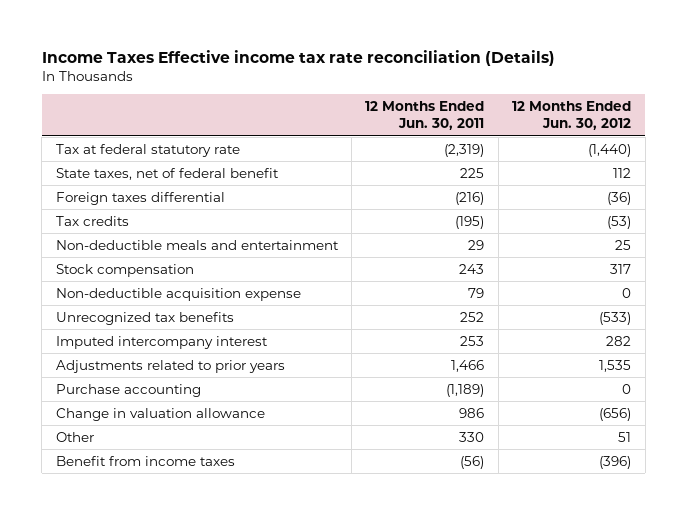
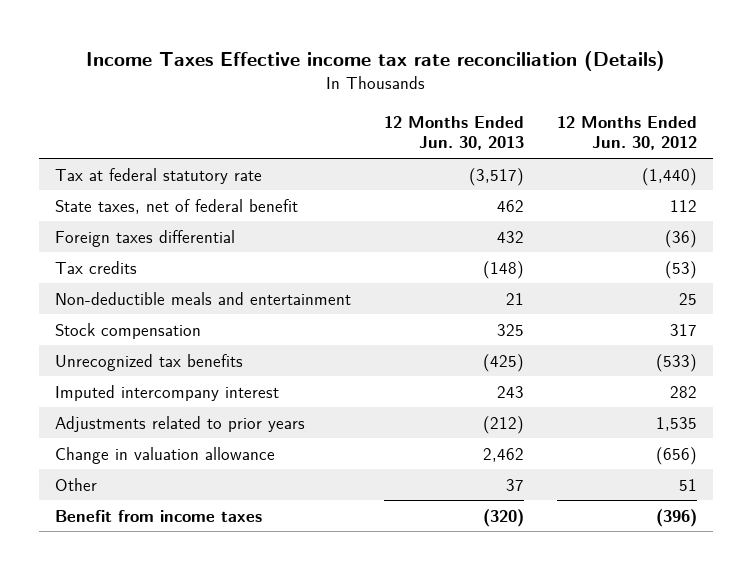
- | 12 Months Ended Jun. 30, 2011 | 12 Months Ended Jun. 30, 2012
+ | 12 Months Ended Jun. 30, 2013 | 12 Months Ended Jun. 30, 2012
- Non-deductible acquisition expense | 79 | 0
- Purchase accounting | (1,189) | 0

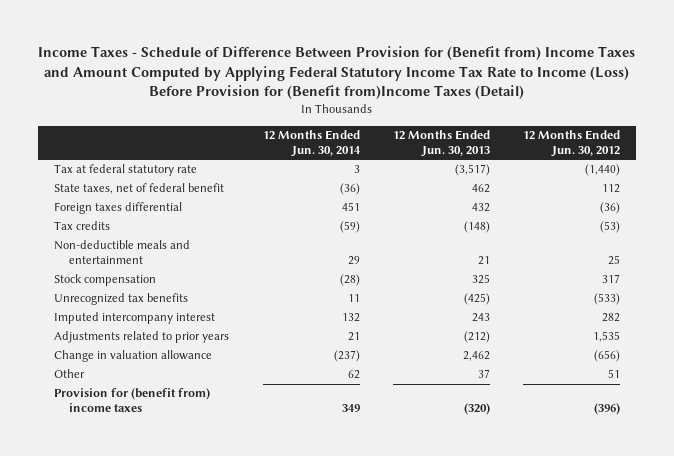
- Income Taxes Effective income tax rate reconciliation (Details)
+ Income Taxes - Schedule of Difference Between Provision for (Benefit from) Income Taxes and Amount Computed by Applying Federal Statutory Income Tax Rate to Income (Loss) Before Provision for (Benefit from)Income Taxes (Detail)
- | 12 Months Ended Jun. 30, 2013 | 12 Months Ended Jun. 30, 2012
+ | 12 Months Ended Jun. 30, 2014 | 12 Months Ended Jun. 30, 2013 | 12 Months Ended Jun. 30, 2012
- Benefit from income taxes | (320) | (396)
+ Provision for (benefit from) income taxes | 349 | (320) | (396)

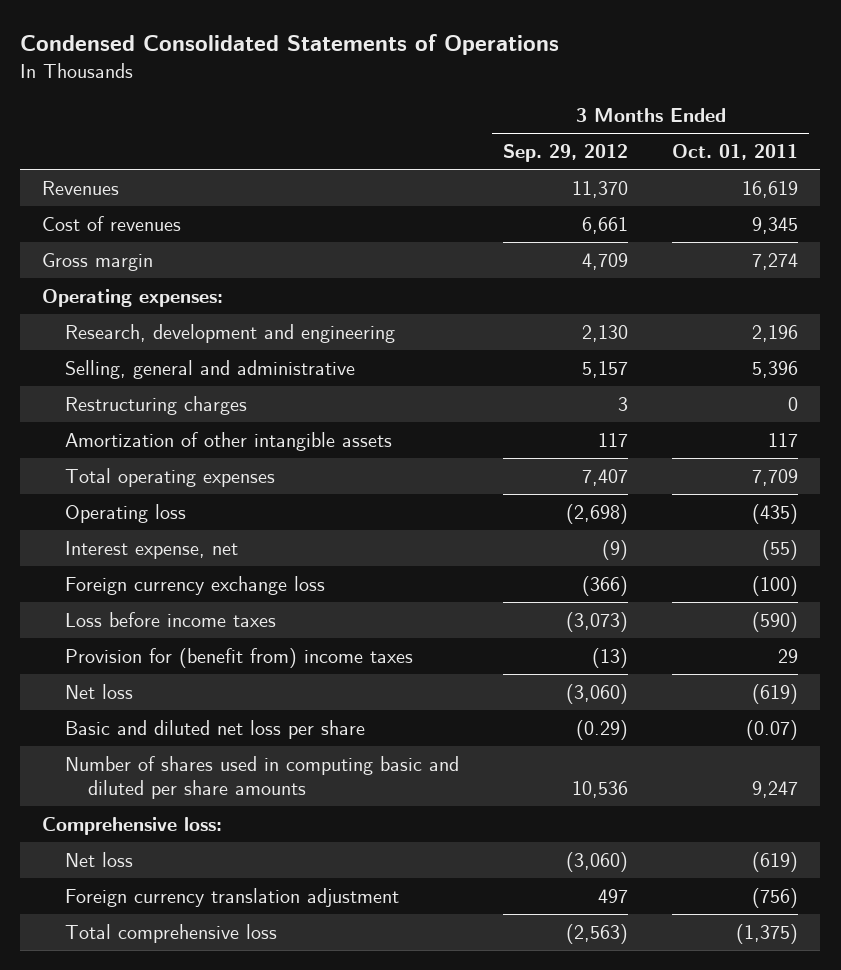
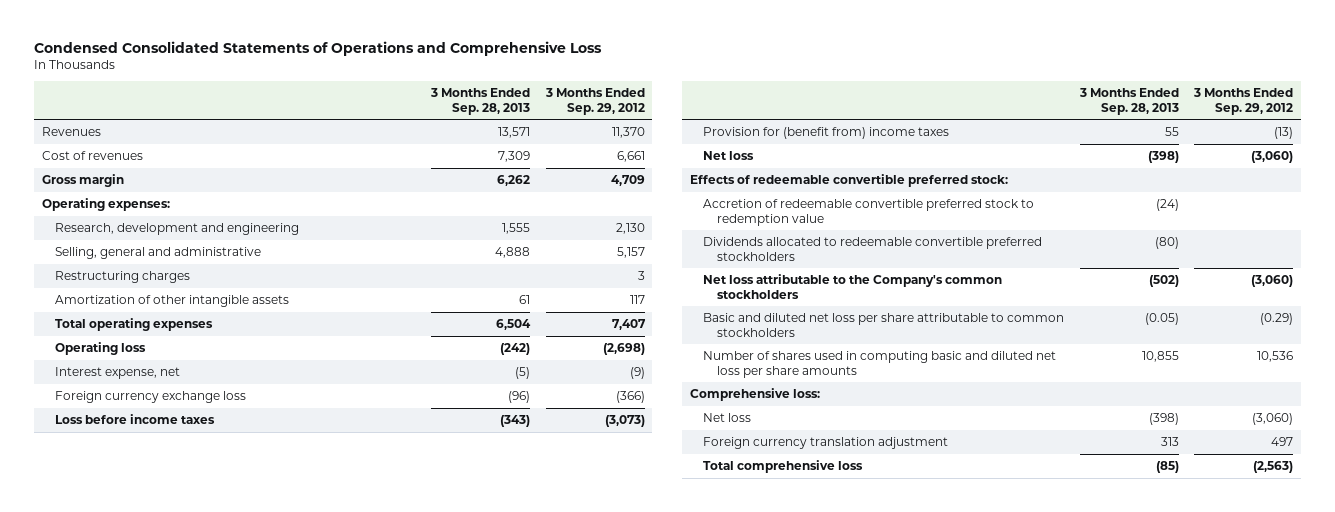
- Condensed Consolidated Statements of Operations
+ Condensed Consolidated Statements of Operations and Comprehensive Loss
- | 3 Months Ended Sep. 29, 2012 | 3 Months Ended Oct. 01, 2011
+ | 3 Months Ended Sep. 28, 2013 | 3 Months Ended Sep. 29, 2012
- Basic and diluted net loss per share | (0.29) | (0.07)
- Number of shares used in computing basic and diluted per share amounts | 10,536 | 9,247
+ Effects of redeemable convertible preferred stock:
+ Accretion of redeemable convertible preferred stock to redemption value | (24) |
+ Dividends allocated to redeemable convertible preferred stockholders | (80) |
+ Net loss attributable to the Company's common stockholders | (502) | (3,060)
+ Basic and diluted net loss per share attributable to common stockholders | (0.05) | (0.29)
+ Number of shares used in computing basic and diluted net loss per share amounts | 10,855 | 10,536

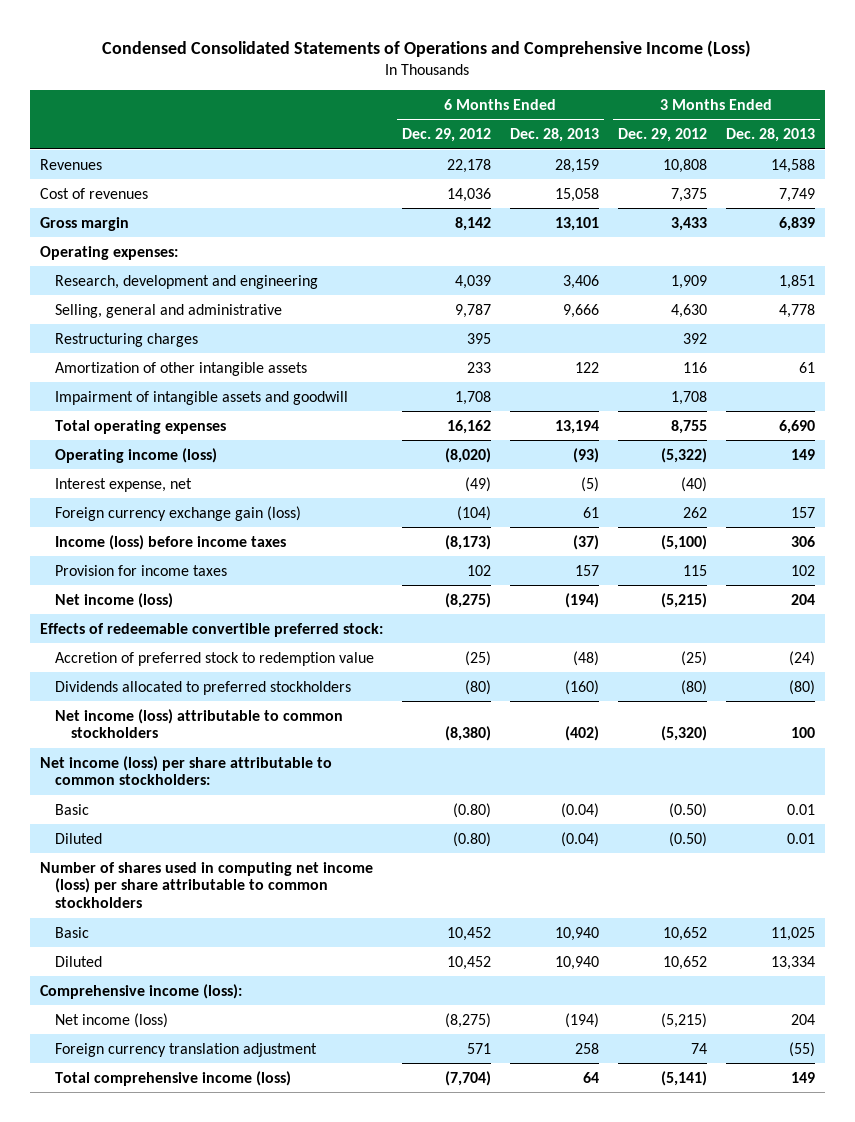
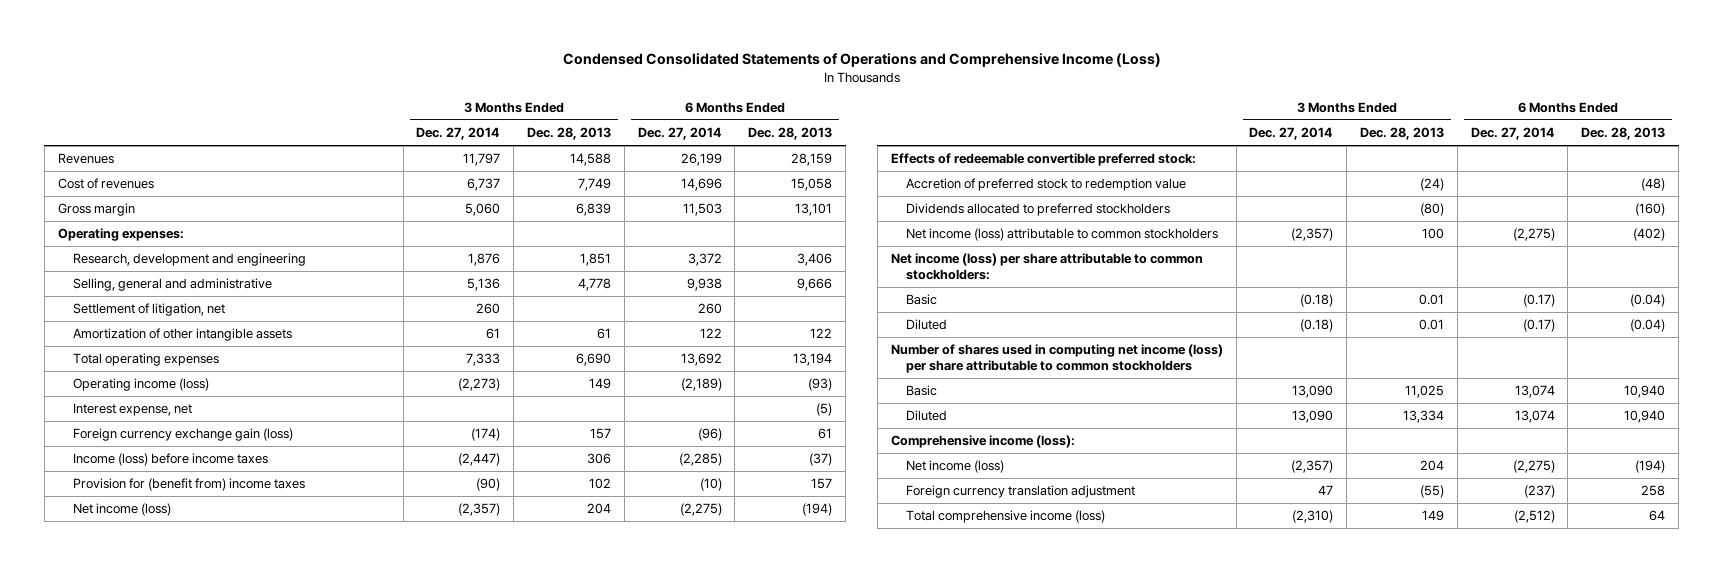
- | 6 Months Ended Dec. 29, 2012 | 6 Months Ended Dec. 28, 2013 | 3 Months Ended Dec. 29, 2012 | 3 Months Ended Dec. 28, 2013
+ | 3 Months Ended Dec. 27, 2014 | 3 Months Ended Dec. 28, 2013 | 6 Months Ended Dec. 27, 2014 | 6 Months Ended Dec. 28, 2013
- Restructuring charges | 395 | | 392 |
+ Settlement of litigation, net | 260 | | 260 |
- Impairment of intangible assets and goodwill | 1,708 | | 1,708 |
- Provision for income taxes | 102 | 157 | 115 | 102
+ Provision for (benefit from) income taxes | (90) | 102 | (10) | 157

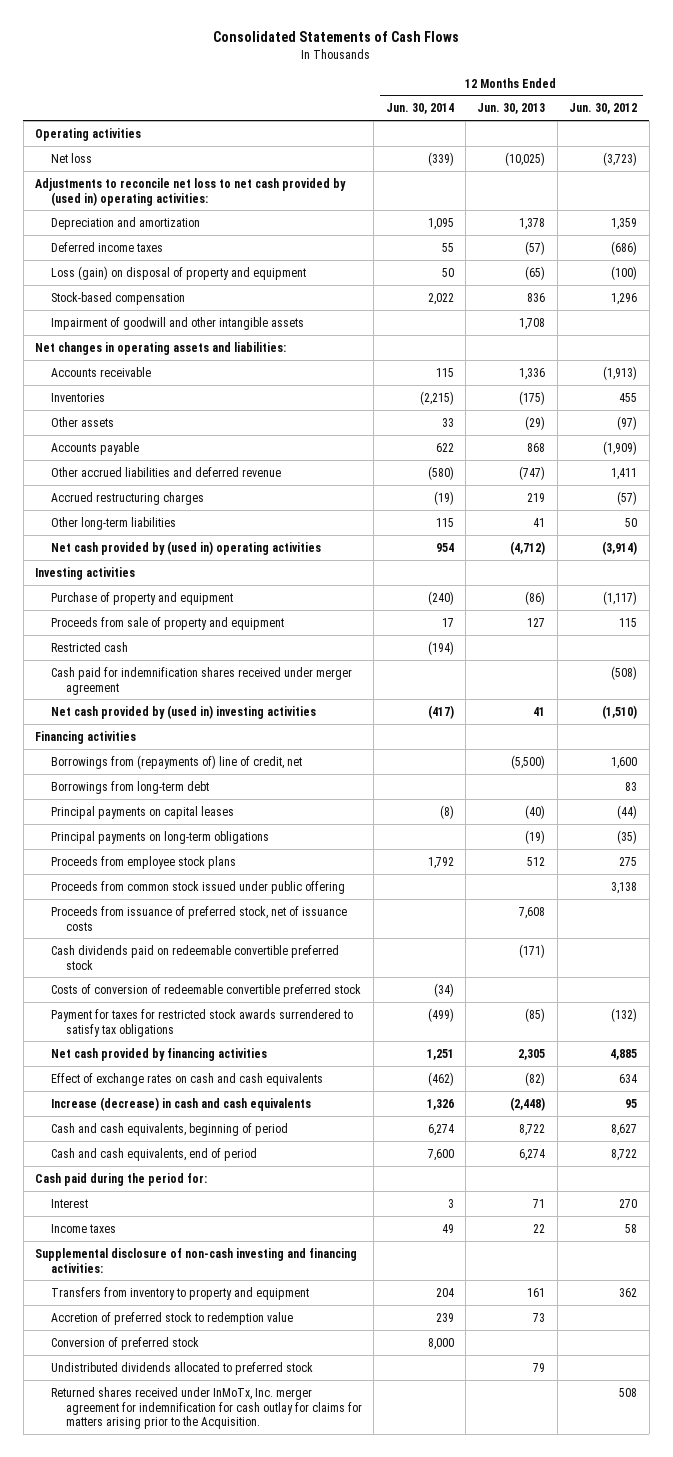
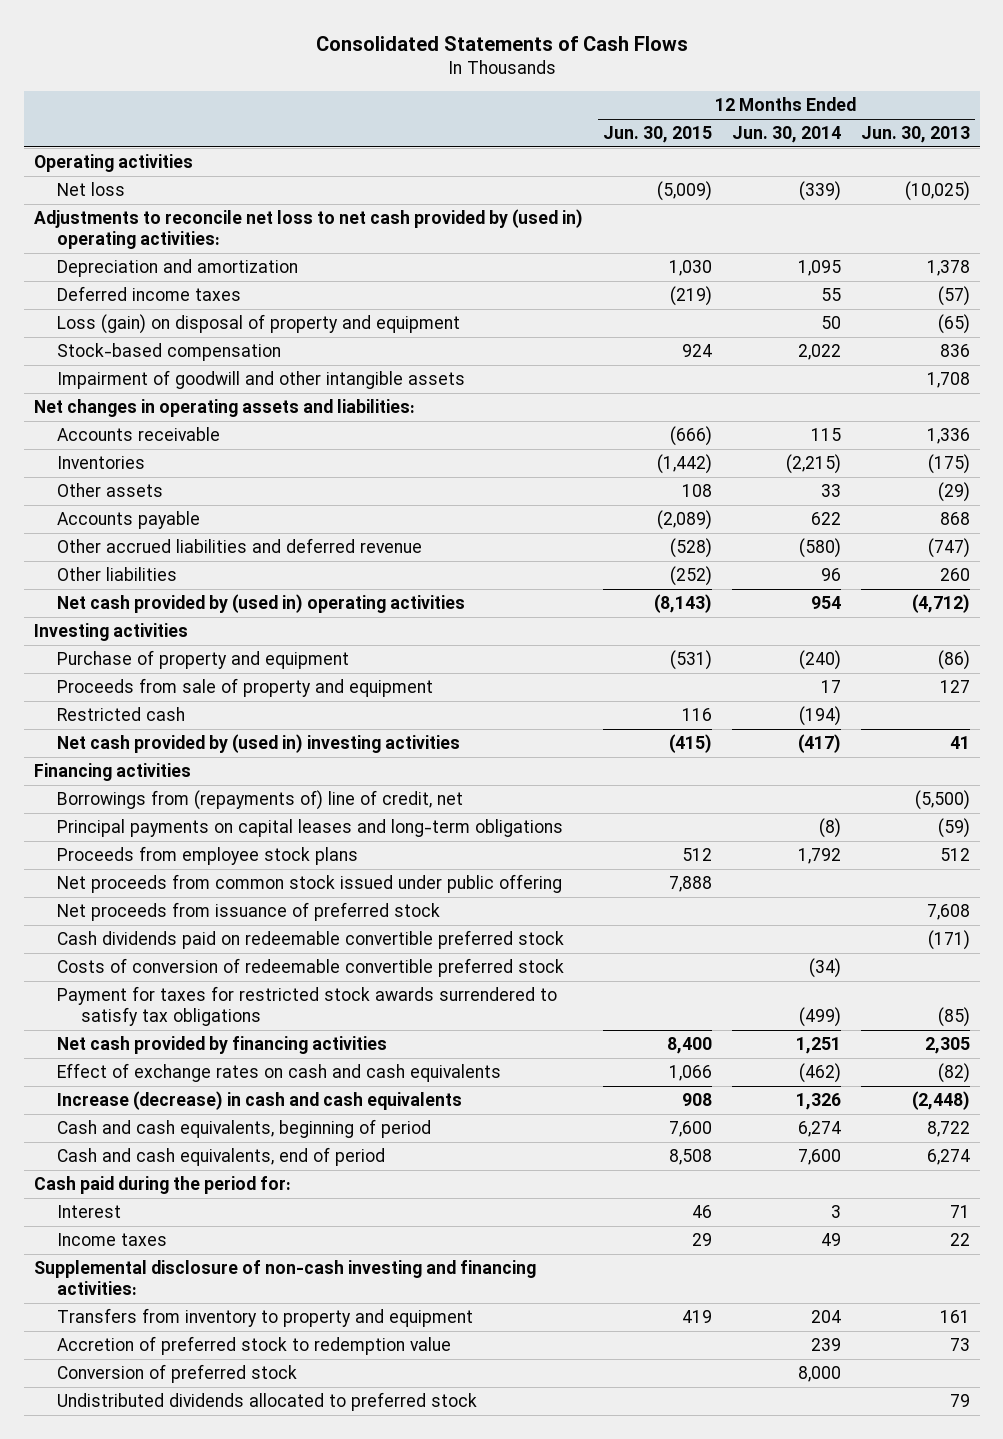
- | 12 Months Ended Jun. 30, 2014 | 12 Months Ended Jun. 30, 2013 | 12 Months Ended Jun. 30, 2012
+ | 12 Months Ended Jun. 30, 2015 | 12 Months Ended Jun. 30, 2014 | 12 Months Ended Jun. 30, 2013
- Accrued restructuring charges | (19) | 219 | (57)
- Other long-term liabilities | 115 | 41 | 50
+ Other liabilities | (252) | 96 | 260
- Cash paid for indemnification shares received under merger agreement | | | (508)
- Borrowings from long-term debt | | | 83
- Principal payments on capital leases | (8) | (40) | (44)
- Principal payments on long-term obligations | | (19) | (35)
+ Principal payments on capital leases and long-term obligations | | (8) | (59)
- Proceeds from common stock issued under public offering | | | 3,138
- Proceeds from issuance of preferred stock, net of issuance costs | | 7,608 |
+ Net proceeds from common stock issued under public offering | 7,888 | |
+ Net proceeds from issuance of preferred stock | | | 7,608
- Returned shares received under InMoTx, Inc. merger agreement for indemnification for cash outlay for claims for matters arising prior to the Acquisition. | | | 508

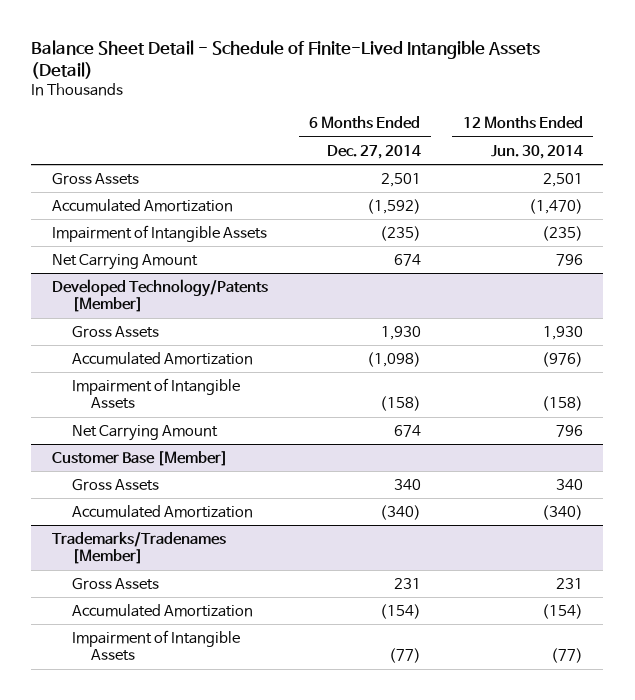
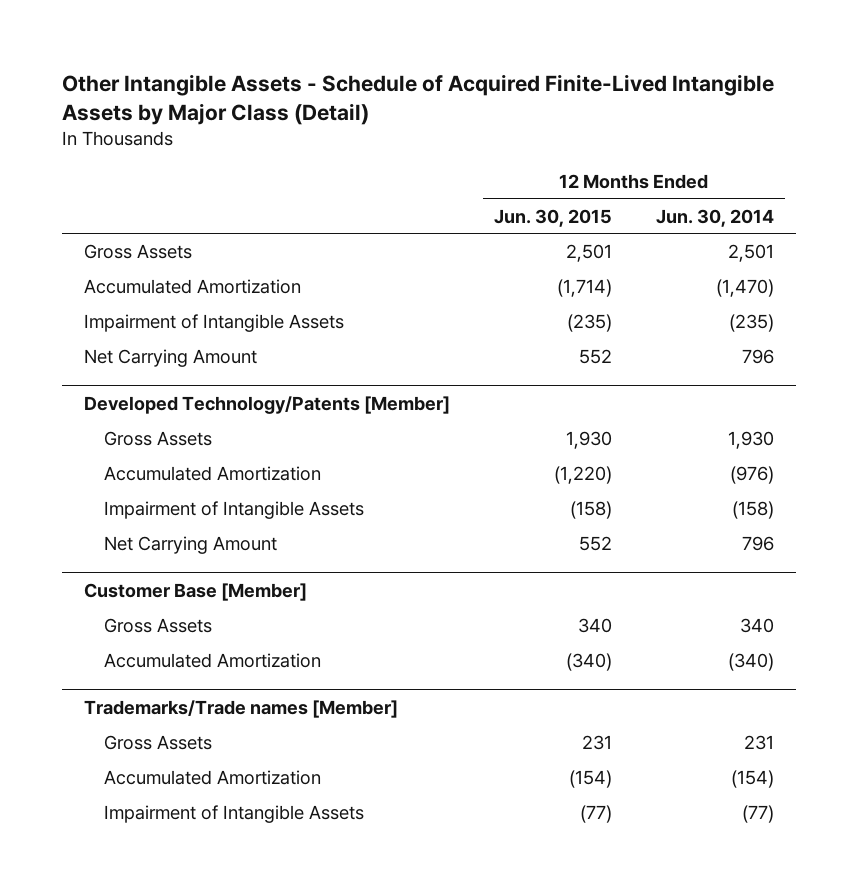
- Balance Sheet Detail - Schedule of Finite-Lived Intangible Assets (Detail)
+ Other Intangible Assets - Schedule of Acquired Finite-Lived Intangible Assets by Major Class (Detail)
- | 6 Months Ended Dec. 27, 2014 | 12 Months Ended Jun. 30, 2014
+ | 12 Months Ended Jun. 30, 2015 | 12 Months Ended Jun. 30, 2014
- Trademarks/Tradenames [Member]
+ Trademarks/Trade names [Member]

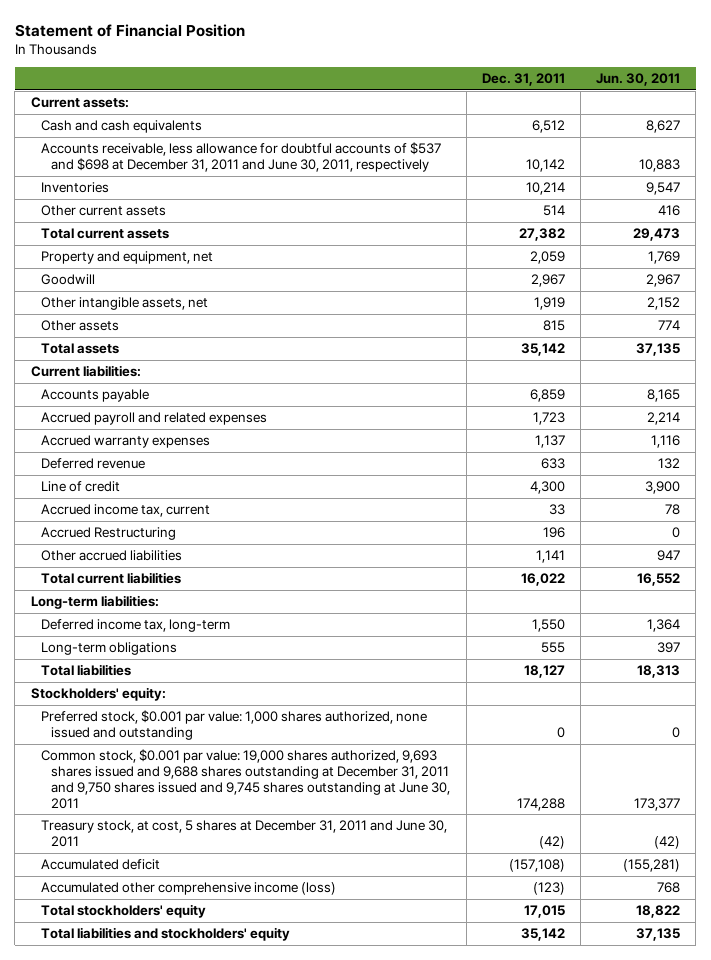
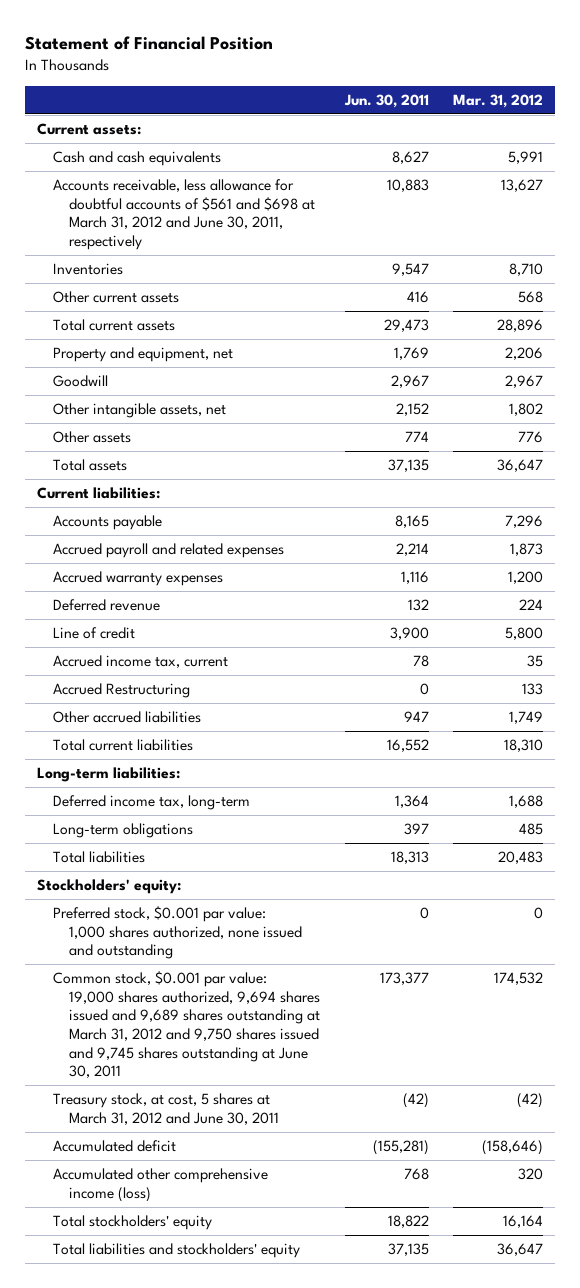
- | Dec. 31, 2011 | Jun. 30, 2011
+ | Jun. 30, 2011 | Mar. 31, 2012
- Accounts receivable, less allowance for doubtful accounts of $537 and $698 at December 31, 2011 and June 30, 2011, respectively | 10,142 | 10,883
+ Accounts receivable, less allowance for doubtful accounts of $561 and $698 at March 31, 2012 and June 30, 2011, respectively | 10,883 | 13,627
- Common stock, $0.001 par value: 19,000 shares authorized, 9,693 shares issued and 9,688 shares outstanding at December 31, 2011 and 9,750 shares issued and 9,745 shares outstanding at June 30, 2011 | 174,288 | 173,377
- Treasury stock, at cost, 5 shares at December 31, 2011 and June 30, 2011 | (42) | (42)
+ Common stock, $0.001 par value: 19,000 shares authorized, 9,694 shares issued and 9,689 shares outstanding at March 31, 2012 and 9,750 shares issued and 9,745 shares outstanding at June 30, 2011 | 173,377 | 174,532
+ Treasury stock, at cost, 5 shares at March 31, 2012 and June 30, 2011 | (42) | (42)

